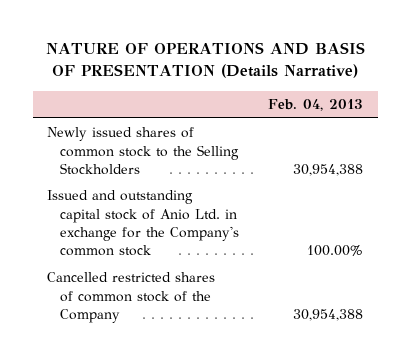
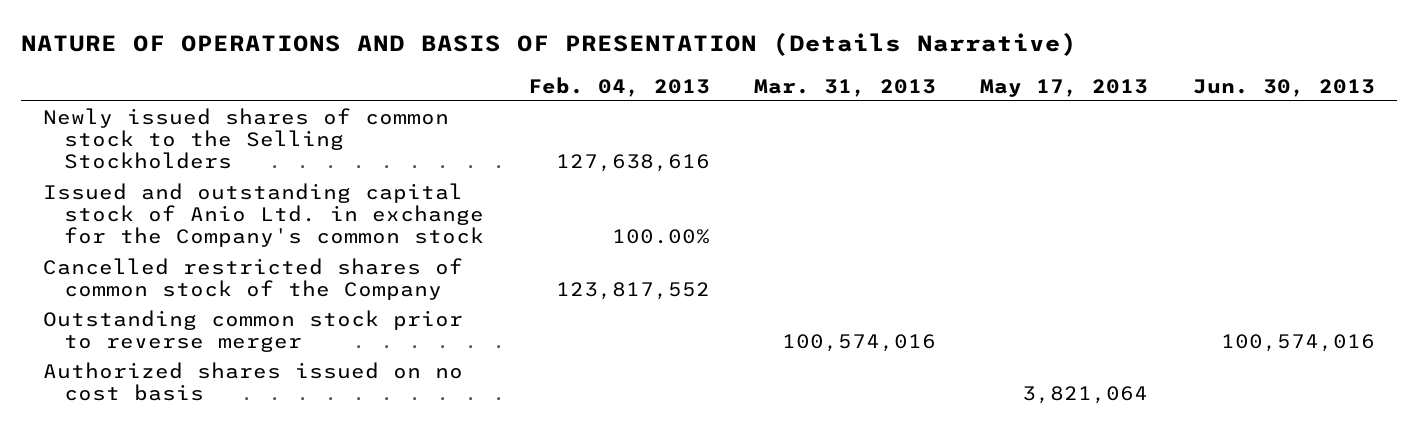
- | Feb. 04, 2013
+ | Feb. 04, 2013 | Mar. 31, 2013 | May 17, 2013 | Jun. 30, 2013
- Newly issued shares of common stock to the Selling Stockholders | 30,954,388
+ Newly issued shares of common stock to the Selling Stockholders | 127,638,616 | | |
- Cancelled restricted shares of common stock of the Company | 30,954,388
+ Cancelled restricted shares of common stock of the Company | 123,817,552 | | |
+ Outstanding common stock prior to reverse merger | | 100,574,016 | | 100,574,016
+ Authorized shares issued on no cost basis | | | 3,821,064 |

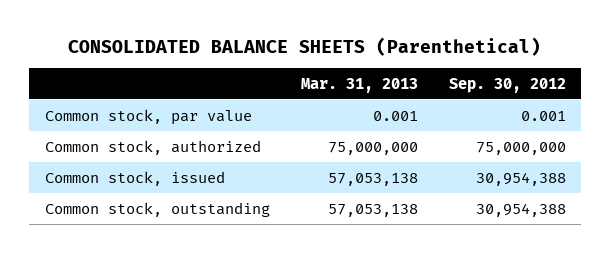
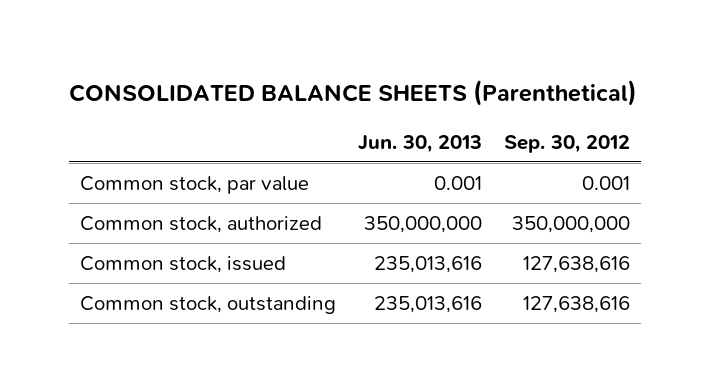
- | Mar. 31, 2013 | Sep. 30, 2012
+ | Jun. 30, 2013 | Sep. 30, 2012
- Common stock, authorized | 75,000,000 | 75,000,000
- Common stock, issued | 57,053,138 | 30,954,388
- Common stock, outstanding | 57,053,138 | 30,954,388
+ Common stock, authorized | 350,000,000 | 350,000,000
+ Common stock, issued | 235,013,616 | 127,638,616
+ Common stock, outstanding | 235,013,616 | 127,638,616

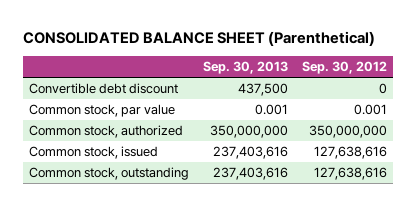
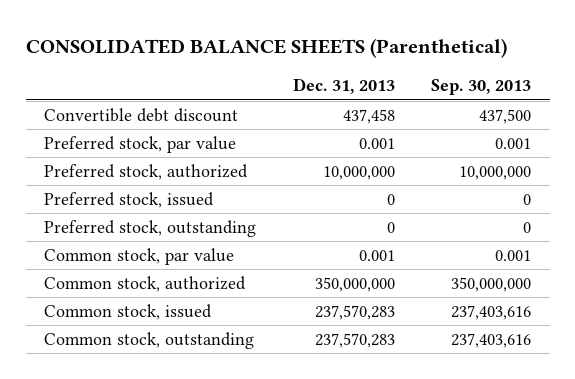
- CONSOLIDATED BALANCE SHEET (Parenthetical)
+ CONSOLIDATED BALANCE SHEETS (Parenthetical)
- | Sep. 30, 2013 | Sep. 30, 2012
+ | Dec. 31, 2013 | Sep. 30, 2013
+ Preferred stock, par value | 0.001 | 0.001
+ Preferred stock, authorized | 10,000,000 | 10,000,000
+ Preferred stock, issued | 0 | 0
+ Preferred stock, outstanding | 0 | 0

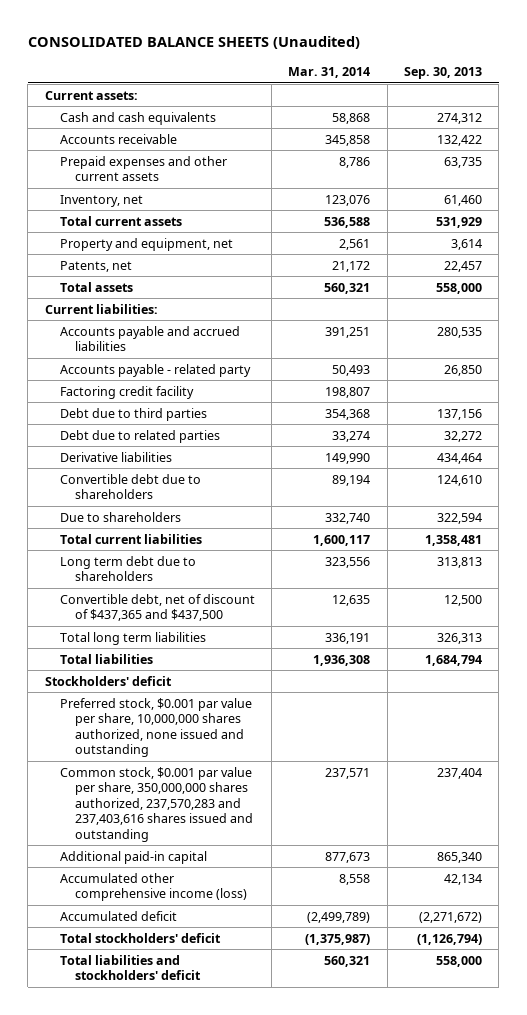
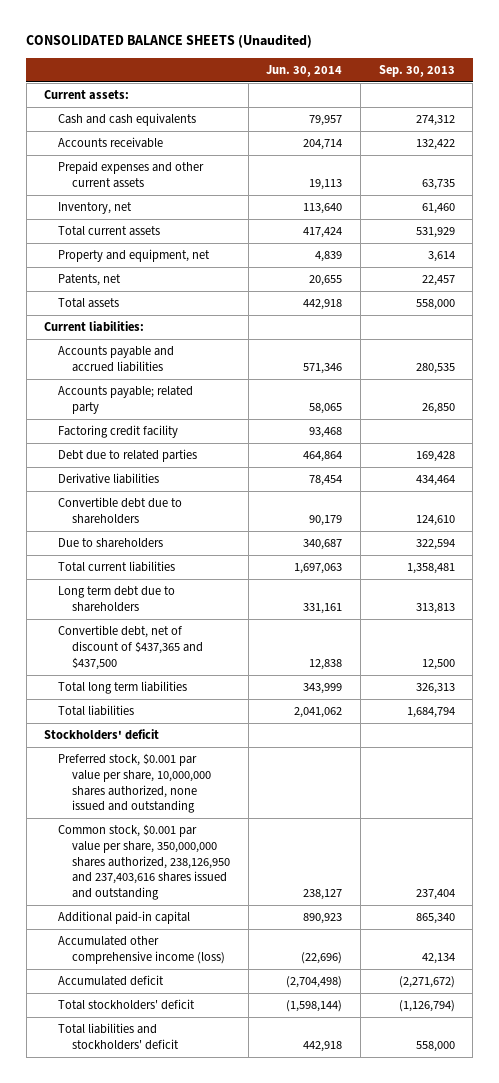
- | Mar. 31, 2014 | Sep. 30, 2013
+ | Jun. 30, 2014 | Sep. 30, 2013
- Accounts payable - related party | 50,493 | 26,850
+ Accounts payable; related party | 58,065 | 26,850
- Debt due to third parties | 354,368 | 137,156
- Debt due to related parties | 33,274 | 32,272
+ Debt due to related parties | 464,864 | 169,428
- Common stock, $0.001 par value per share, 350,000,000 shares authorized, 237,570,283 and 237,403,616 shares issued and outstanding | 237,571 | 237,404
+ Common stock, $0.001 par value per share, 350,000,000 shares authorized, 238,126,950 and 237,403,616 shares issued and outstanding | 238,127 | 237,404

